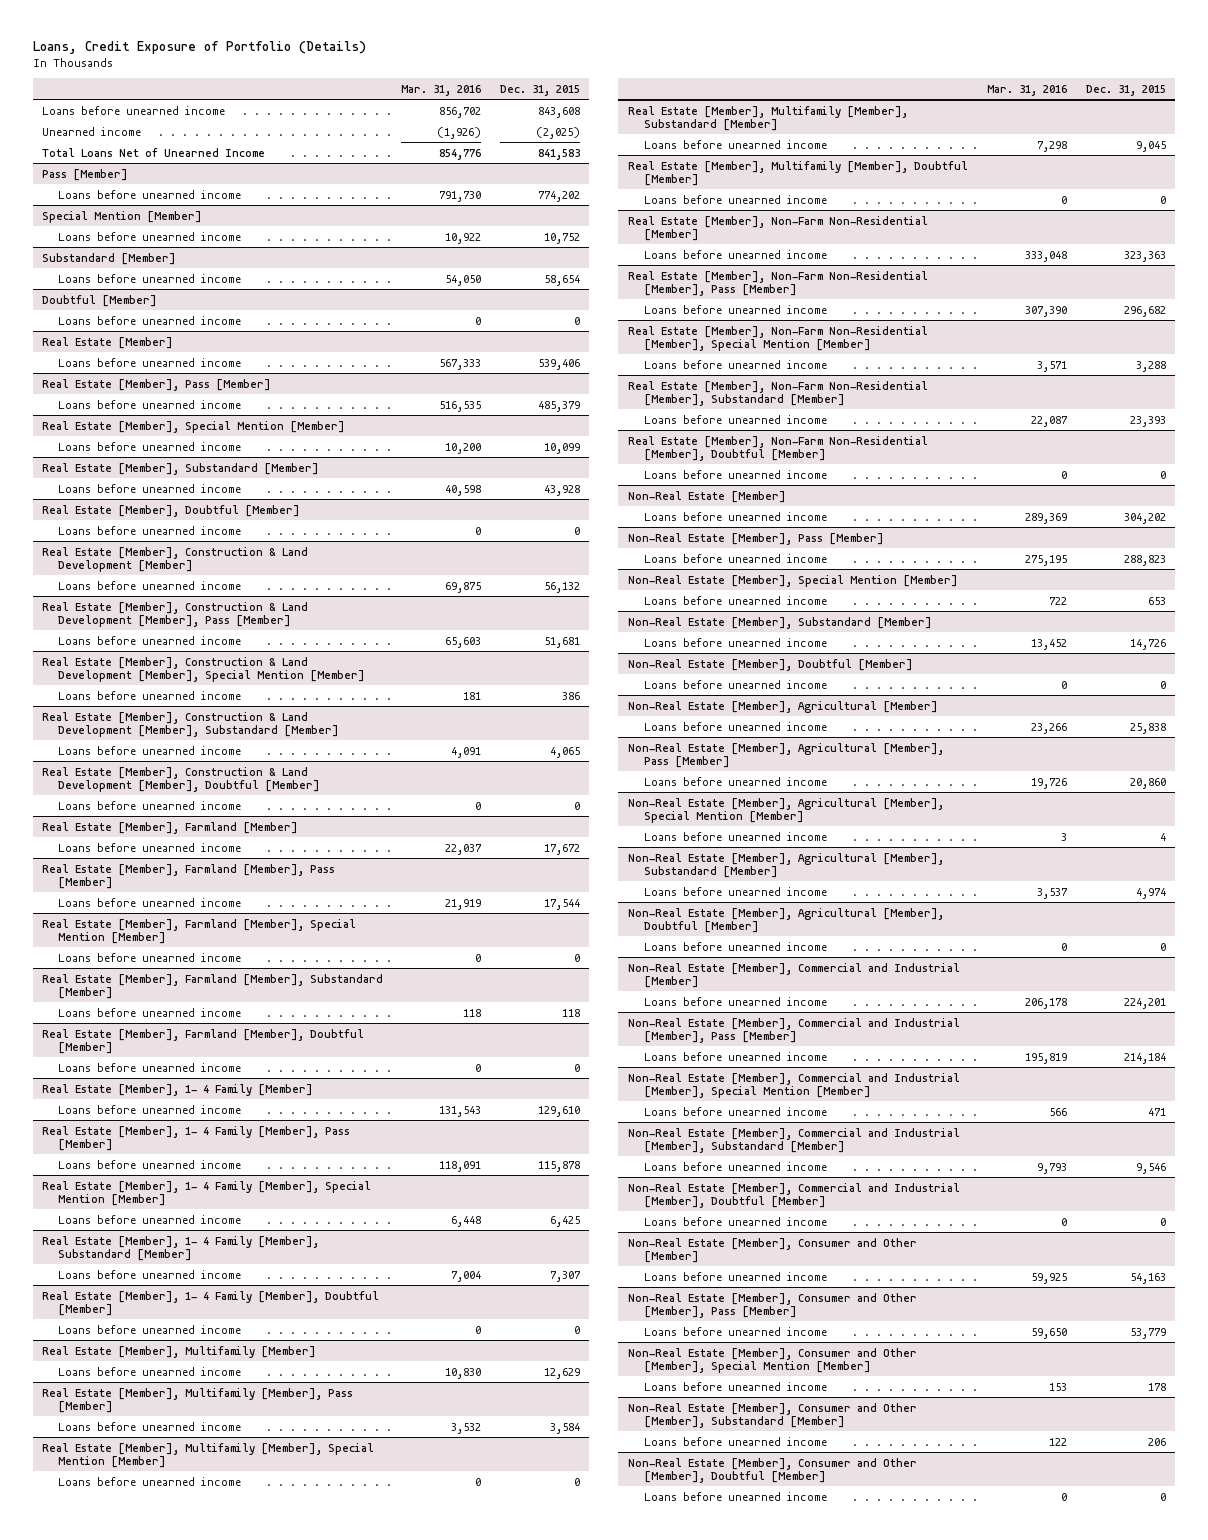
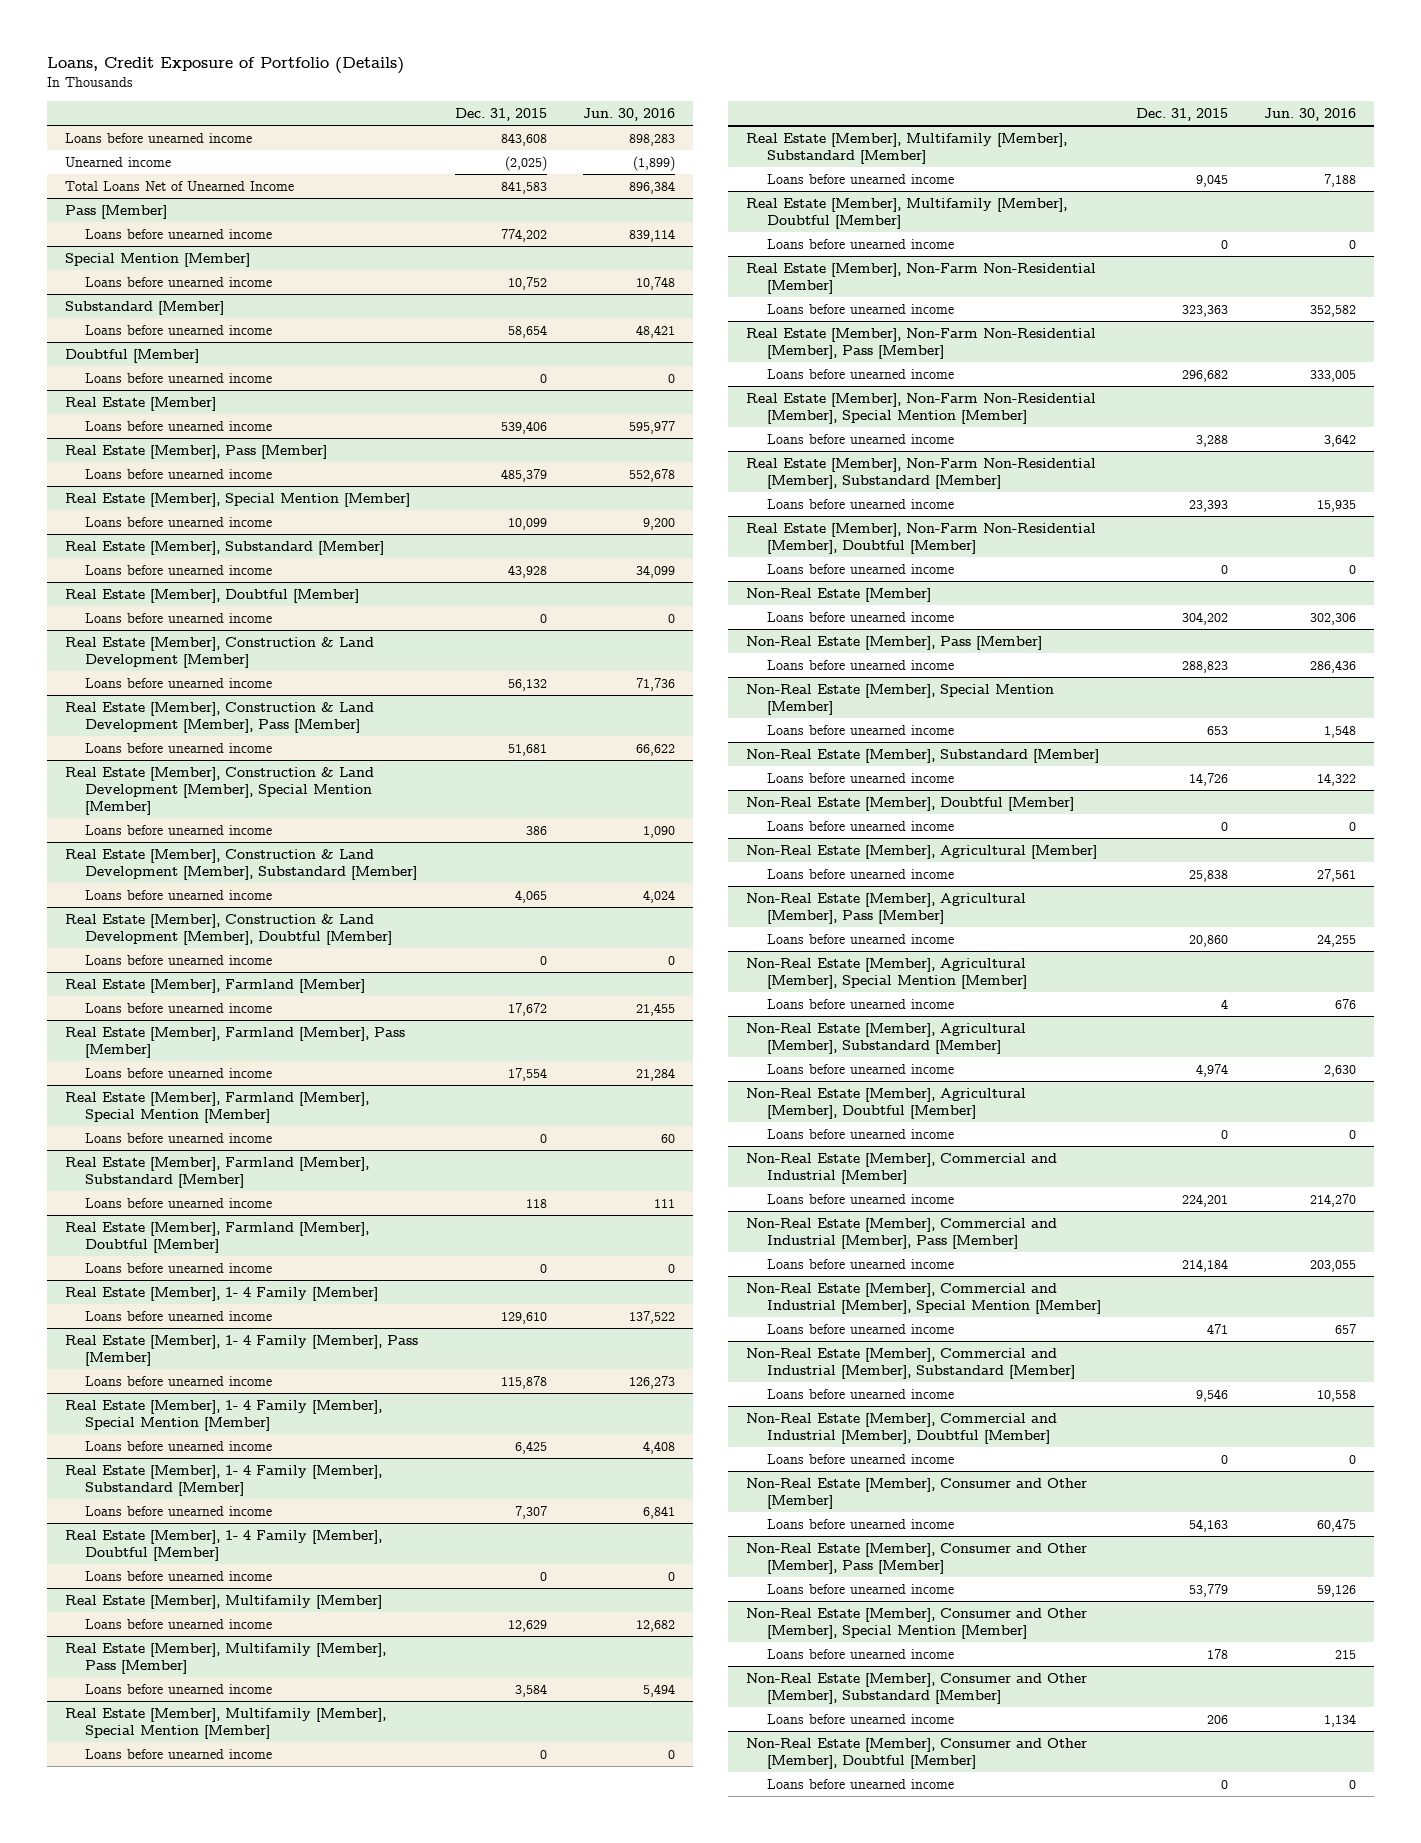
- | Mar. 31, 2016 | Dec. 31, 2015
+ | Dec. 31, 2015 | Jun. 30, 2016
@ Real Estate [Member], Farmland [Member], Pass [Member]
- Loans before unearned income | 21,919 | 17,544
+ Loans before unearned income | 17,554 | 21,284

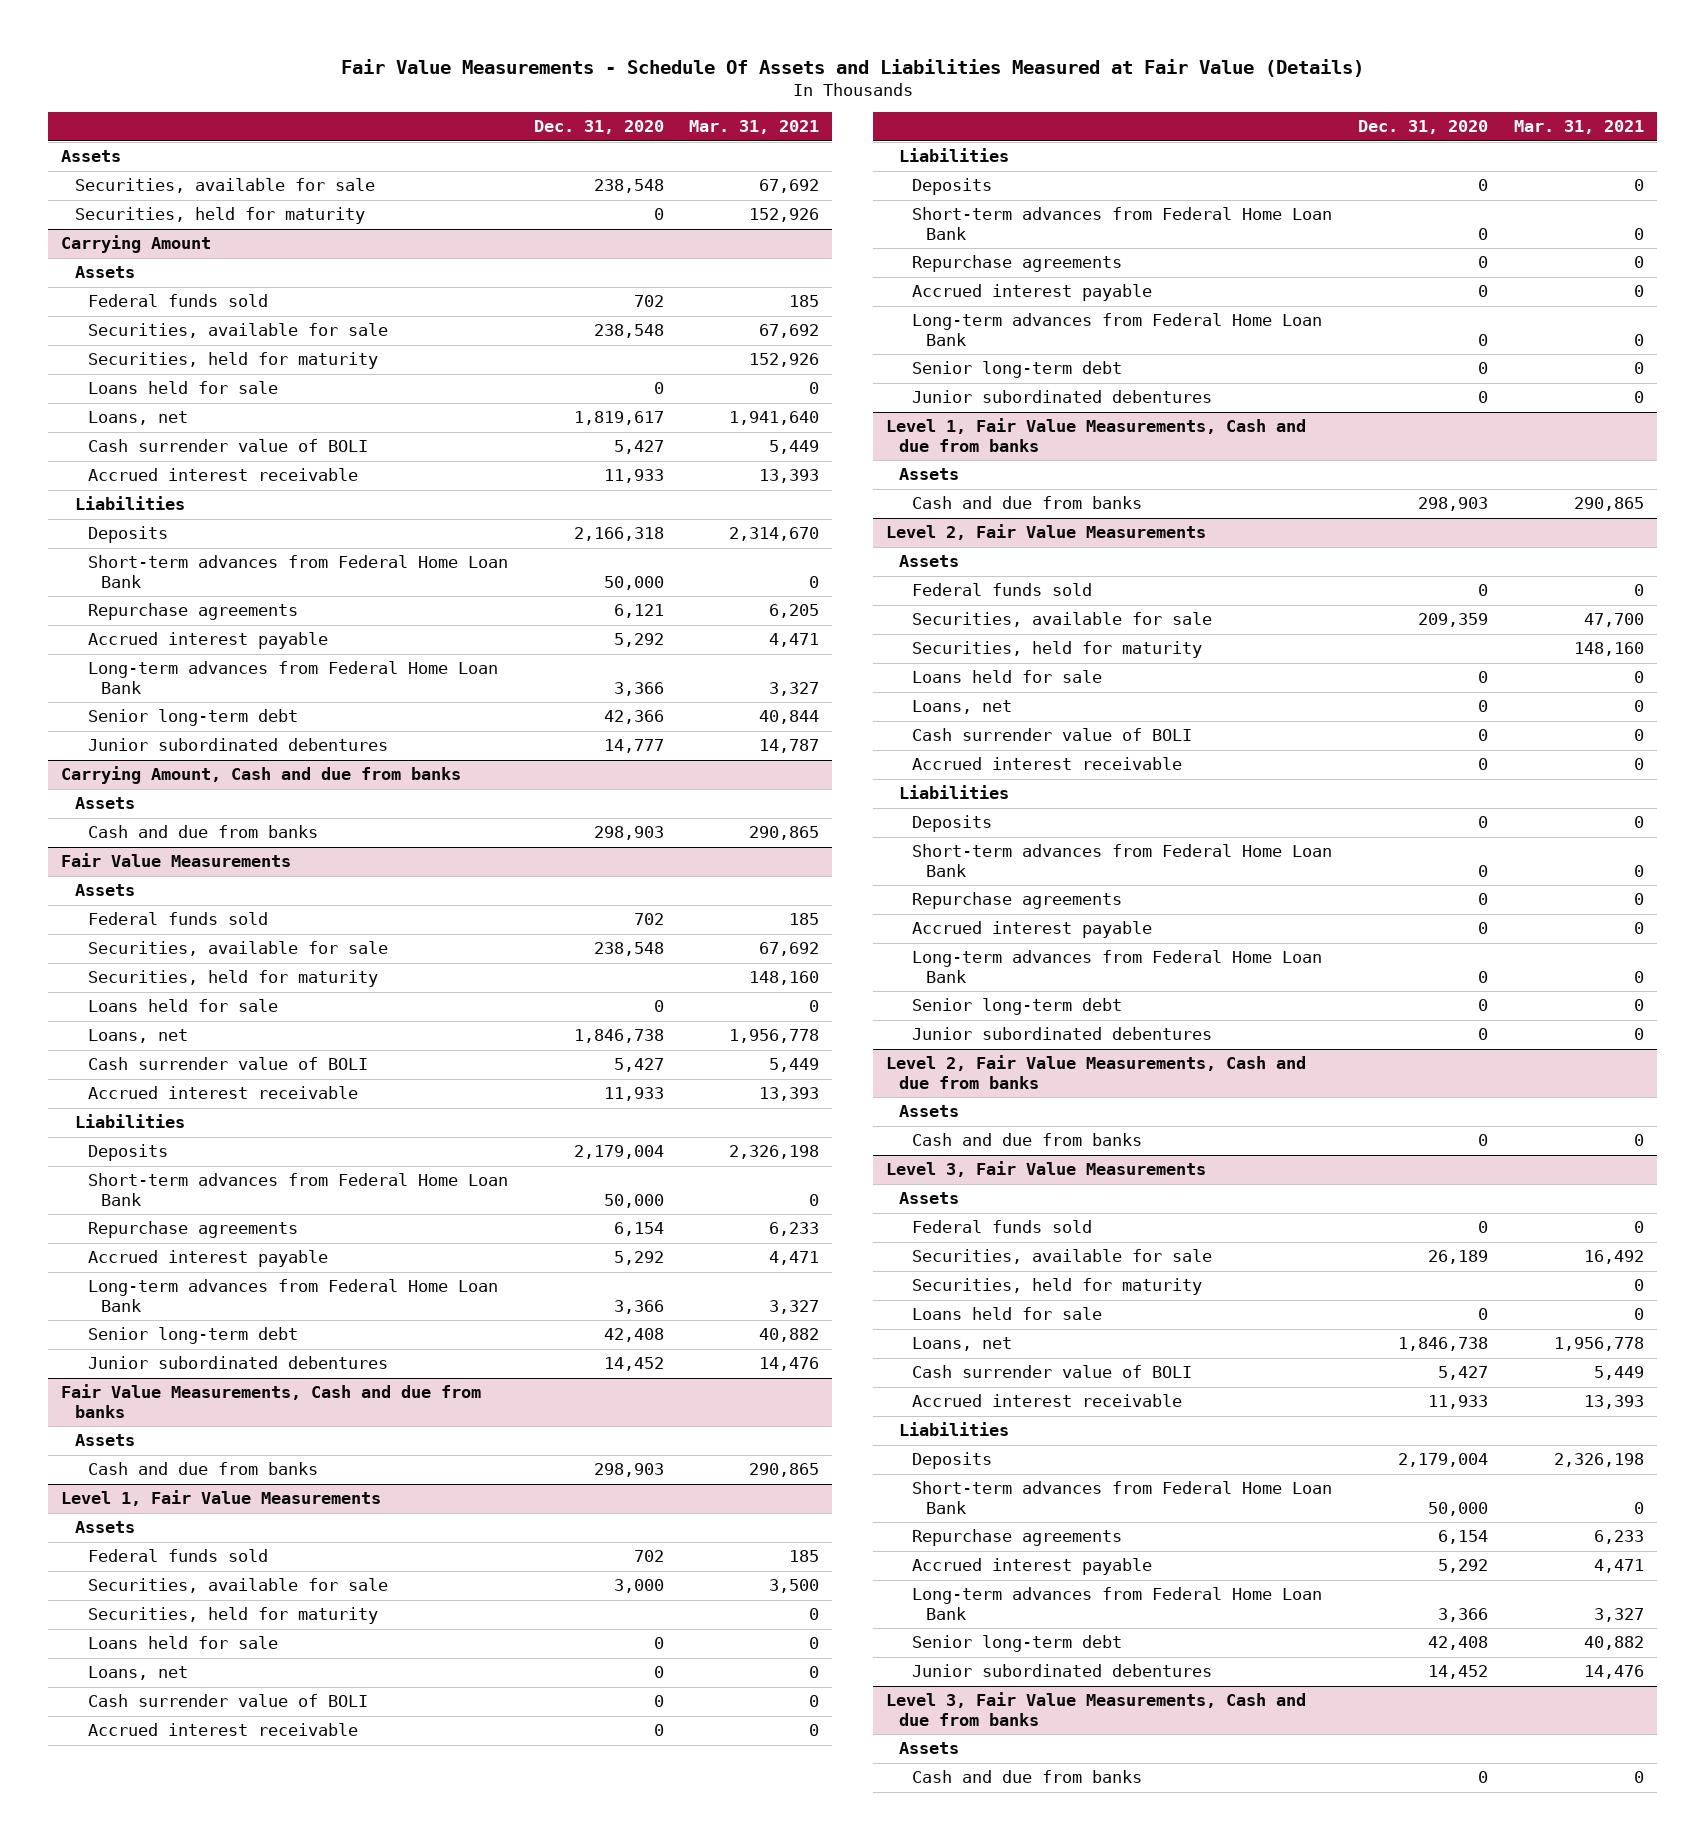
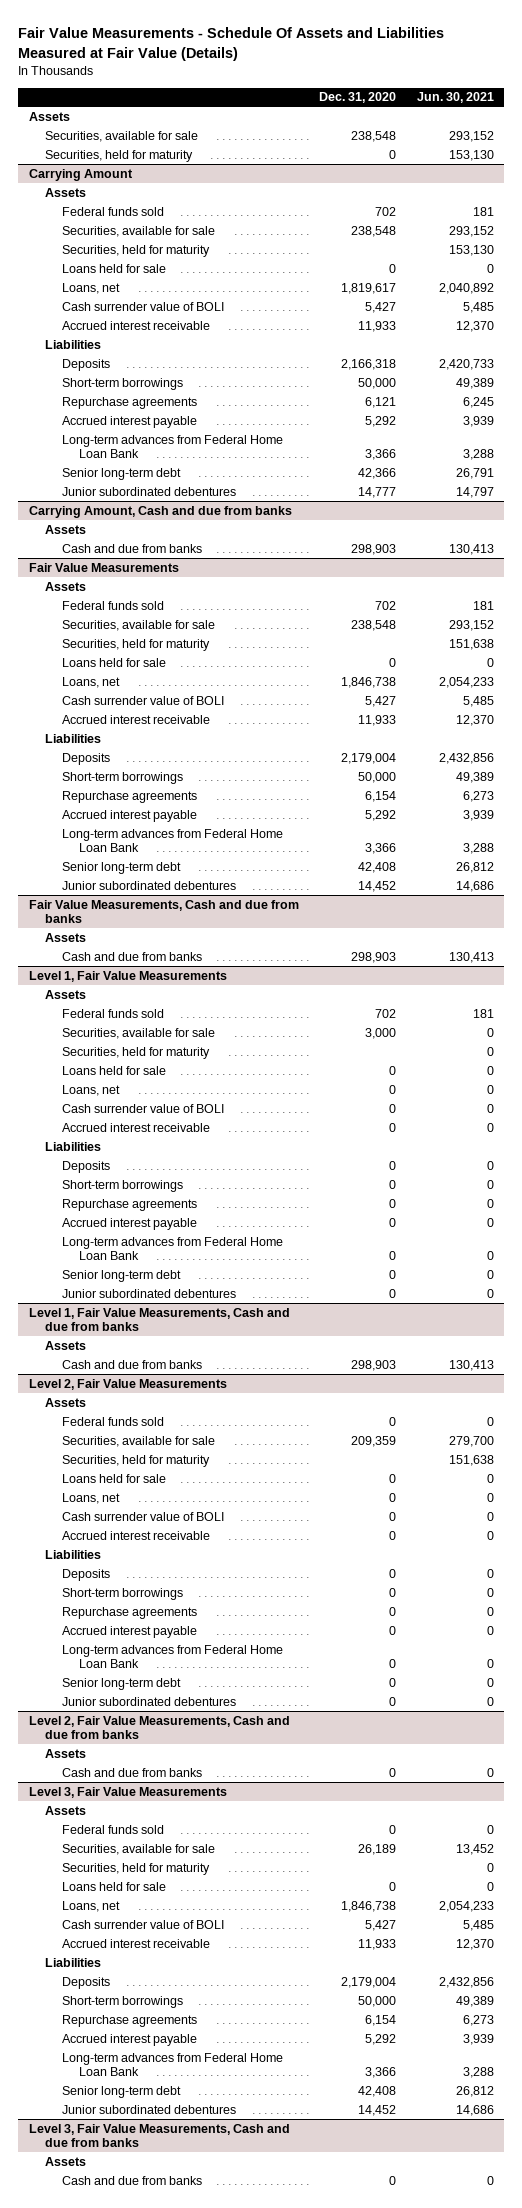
- | Dec. 31, 2020 | Mar. 31, 2021
+ | Dec. 31, 2020 | Jun. 30, 2021
@ Carrying Amount
- Short-term advances from Federal Home Loan Bank | 50,000 | 0
+ Short-term borrowings | 50,000 | 49,389
@ Fair Value Measurements
- Short-term advances from Federal Home Loan Bank | 50,000 | 0
+ Short-term borrowings | 50,000 | 49,389
@ Level 1, Fair Value Measurements
- Short-term advances from Federal Home Loan Bank | 0 | 0
+ Short-term borrowings | 0 | 0
@ Level 2, Fair Value Measurements
- Short-term advances from Federal Home Loan Bank | 0 | 0
+ Short-term borrowings | 0 | 0
@ Level 3, Fair Value Measurements
- Short-term advances from Federal Home Loan Bank | 50,000 | 0
+ Short-term borrowings | 50,000 | 49,389

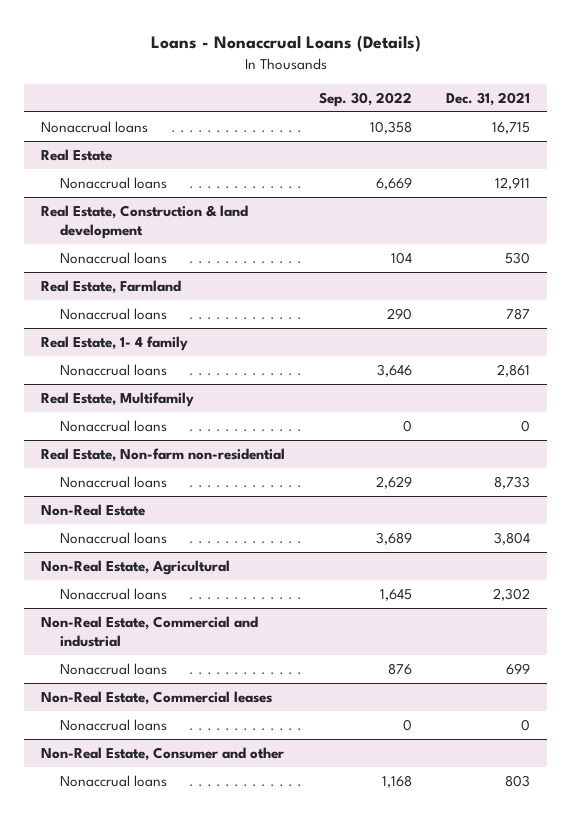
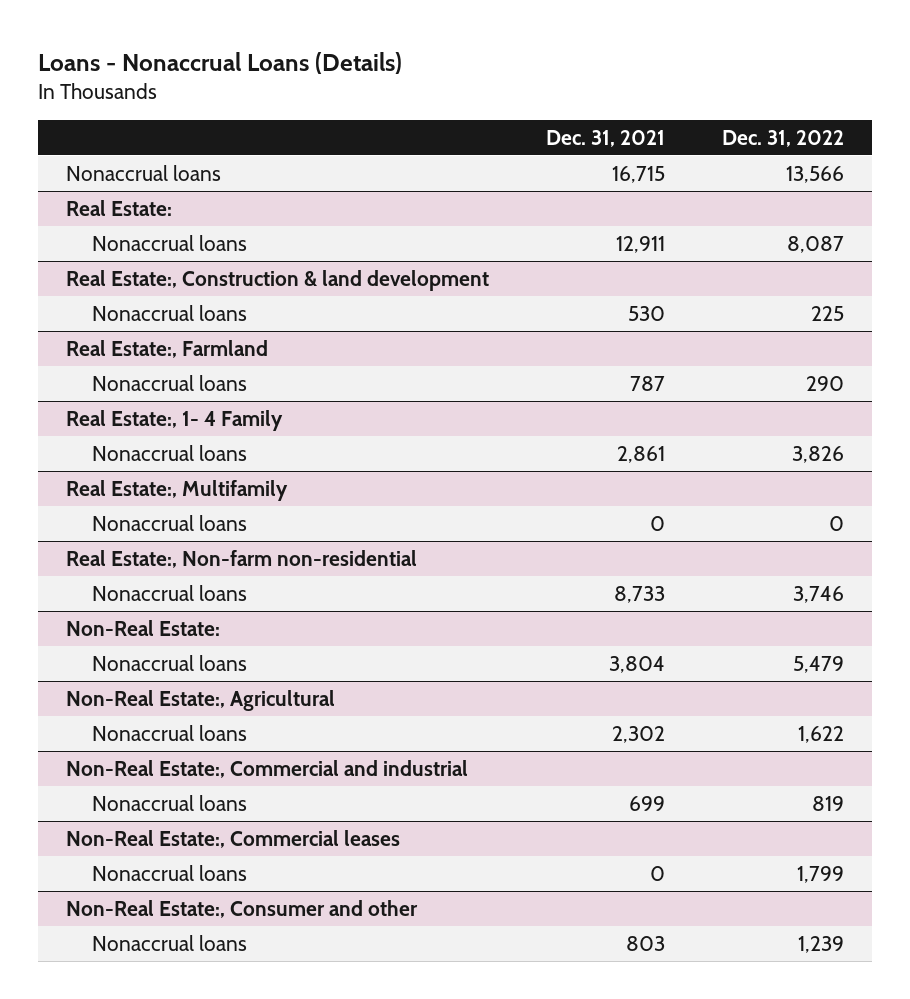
- | Sep. 30, 2022 | Dec. 31, 2021
+ | Dec. 31, 2021 | Dec. 31, 2022
- Real Estate
+ Real Estate:
- Real Estate, Construction & land development
+ Real Estate:, Construction & land development
- Real Estate, Farmland
+ Real Estate:, Farmland
- Real Estate, 1- 4 family
+ Real Estate:, 1- 4 Family
- Real Estate, Multifamily
+ Real Estate:, Multifamily
- Real Estate, Non-farm non-residential
+ Real Estate:, Non-farm non-residential
- Non-Real Estate
+ Non-Real Estate:
- Non-Real Estate, Agricultural
+ Non-Real Estate:, Agricultural
- Non-Real Estate, Commercial and industrial
+ Non-Real Estate:, Commercial and industrial
- Non-Real Estate, Commercial leases
+ Non-Real Estate:, Commercial leases
- Non-Real Estate, Consumer and other
+ Non-Real Estate:, Consumer and other

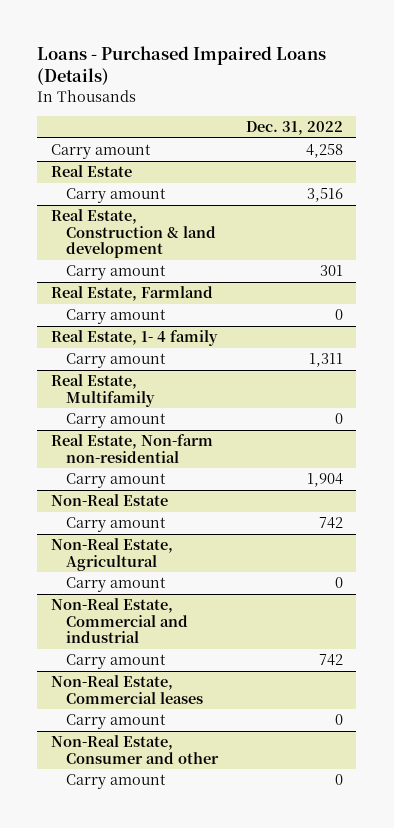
- Loans - Nonaccrual Loans (Details)
+ Loans - Purchased Impaired Loans (Details)
- | Dec. 31, 2021 | Dec. 31, 2022
+ | Dec. 31, 2022
- Nonaccrual loans | 16,715 | 13,566
- Real Estate:
- Nonaccrual loans | 12,911 | 8,087
- Real Estate:, Construction & land development
- Nonaccrual loans | 530 | 225
- Real Estate:, Farmland
- Nonaccrual loans | 787 | 290
- Real Estate:, 1- 4 Family
- Nonaccrual loans | 2,861 | 3,826
- Real Estate:, Multifamily
- Nonaccrual loans | 0 | 0
- Real Estate:, Non-farm non-residential
- Nonaccrual loans | 8,733 | 3,746
- Non-Real Estate:
- Nonaccrual loans | 3,804 | 5,479
- Non-Real Estate:, Agricultural
- Nonaccrual loans | 2,302 | 1,622
- Non-Real Estate:, Commercial and industrial
- Nonaccrual loans | 699 | 819
- Non-Real Estate:, Commercial leases
- Nonaccrual loans | 0 | 1,799
- Non-Real Estate:, Consumer and other
- Nonaccrual loans | 803 | 1,239
+ Carry amount | 4,258
+ Real Estate
+ Carry amount | 3,516
+ Real Estate, Construction & land development
+ Carry amount | 301
+ Real Estate, Farmland
+ Carry amount | 0
+ Real Estate, 1- 4 family
+ Carry amount | 1,311
+ Real Estate, Multifamily
+ Carry amount | 0
+ Real Estate, Non-farm non-residential
+ Carry amount | 1,904
+ Non-Real Estate
+ Carry amount | 742
+ Non-Real Estate, Agricultural
+ Carry amount | 0
+ Non-Real Estate, Commercial and industrial
+ Carry amount | 742
+ Non-Real Estate, Commercial leases
+ Carry amount | 0
+ Non-Real Estate, Consumer and other
+ Carry amount | 0

